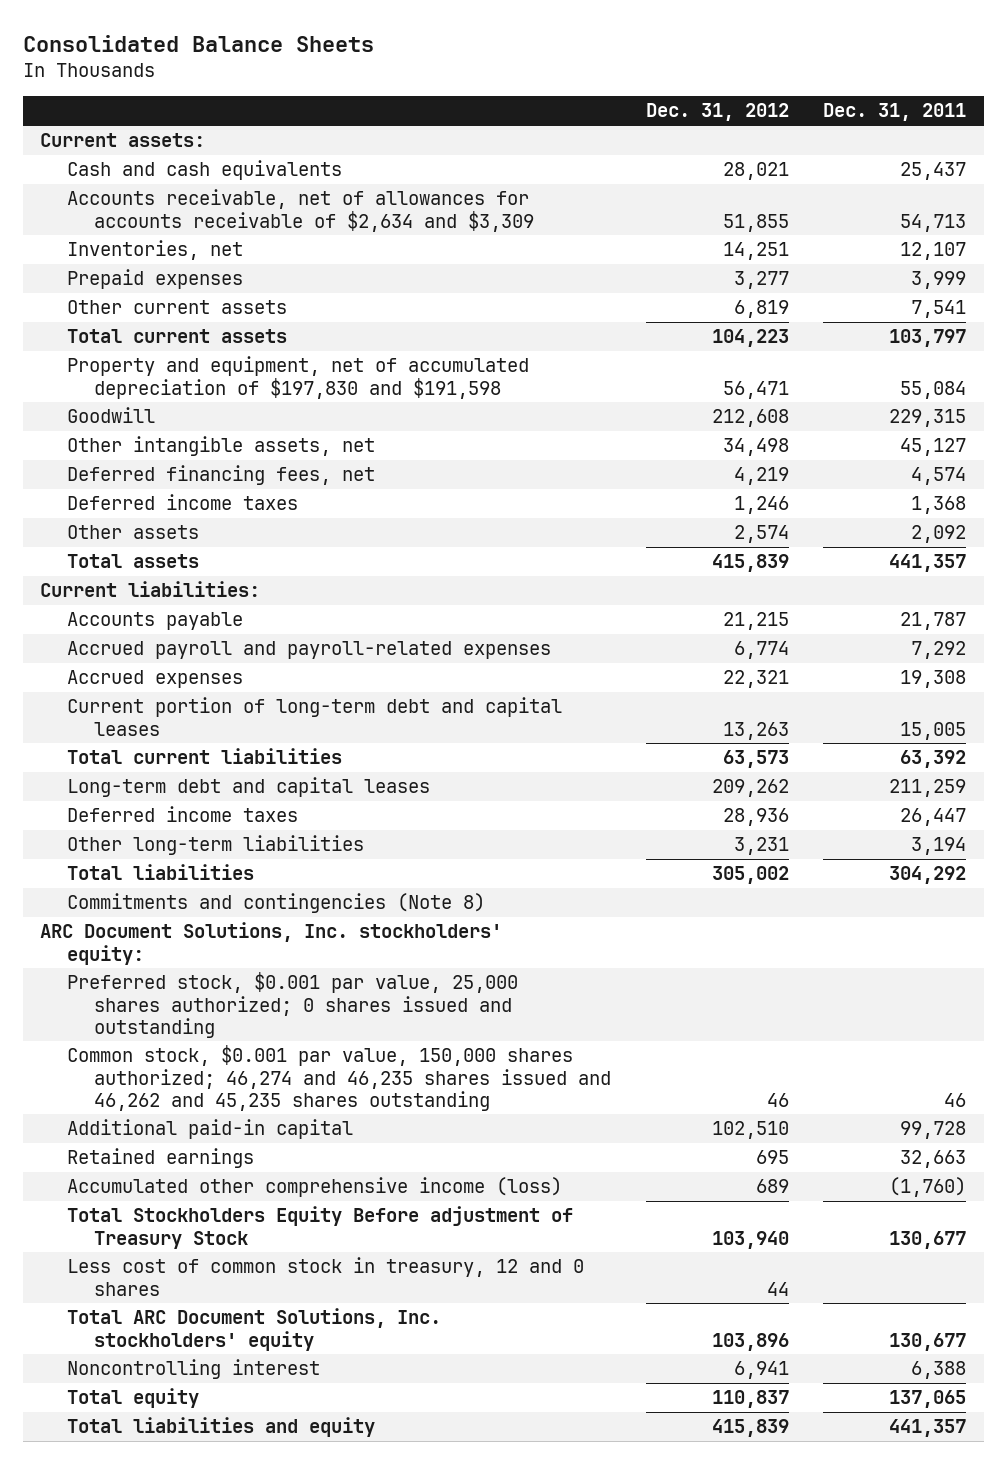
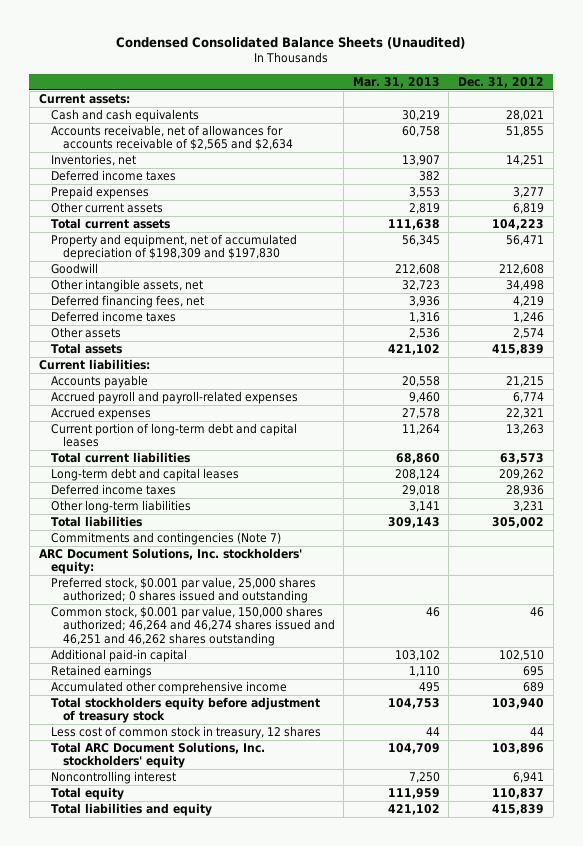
- Consolidated Balance Sheets
+ Condensed Consolidated Balance Sheets (Unaudited)
- | Dec. 31, 2012 | Dec. 31, 2011
+ | Mar. 31, 2013 | Dec. 31, 2012
- Accounts receivable, net of allowances for accounts receivable of $2,634 and $3,309 | 51,855 | 54,713
+ Accounts receivable, net of allowances for accounts receivable of $2,565 and $2,634 | 60,758 | 51,855
+ Deferred income taxes | 382 |
- Property and equipment, net of accumulated depreciation of $197,830 and $191,598 | 56,471 | 55,084
+ Property and equipment, net of accumulated depreciation of $198,309 and $197,830 | 56,345 | 56,471
- Commitments and contingencies (Note 8)
+ Commitments and contingencies (Note 7)
- Common stock, $0.001 par value, 150,000 shares authorized; 46,274 and 46,235 shares issued and 46,262 and 45,235 shares outstanding | 46 | 46
+ Common stock, $0.001 par value, 150,000 shares authorized; 46,264 and 46,274 shares issued and 46,251 and 46,262 shares outstanding | 46 | 46
- Accumulated other comprehensive income (loss) | 689 | (1,760)
- Total Stockholders Equity Before adjustment of Treasury Stock | 103,940 | 130,677
- Less cost of common stock in treasury, 12 and 0 shares | 44 |
+ Accumulated other comprehensive income | 495 | 689
+ Total stockholders equity before adjustment of treasury stock | 104,753 | 103,940
+ Less cost of common stock in treasury, 12 shares | 44 | 44

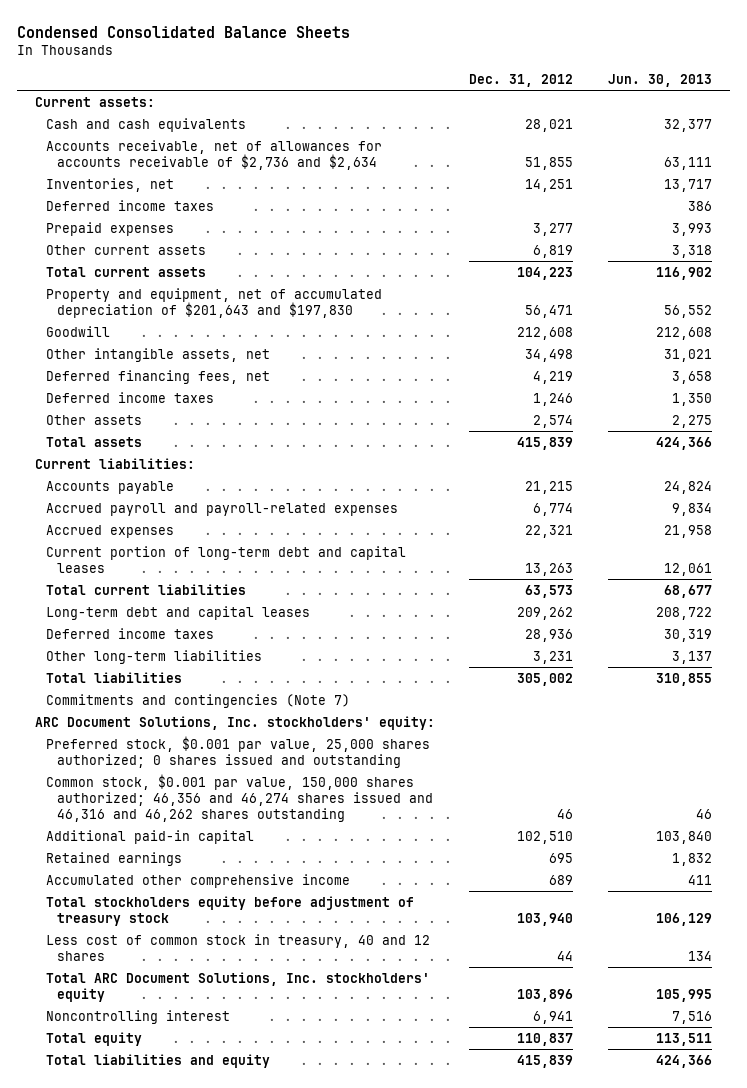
- Condensed Consolidated Balance Sheets (Unaudited)
+ Condensed Consolidated Balance Sheets
- | Mar. 31, 2013 | Dec. 31, 2012
+ | Dec. 31, 2012 | Jun. 30, 2013
- Accounts receivable, net of allowances for accounts receivable of $2,565 and $2,634 | 60,758 | 51,855
+ Accounts receivable, net of allowances for accounts receivable of $2,736 and $2,634 | 51,855 | 63,111
- Property and equipment, net of accumulated depreciation of $198,309 and $197,830 | 56,345 | 56,471
+ Property and equipment, net of accumulated depreciation of $201,643 and $197,830 | 56,471 | 56,552
- Common stock, $0.001 par value, 150,000 shares authorized; 46,264 and 46,274 shares issued and 46,251 and 46,262 shares outstanding | 46 | 46
+ Common stock, $0.001 par value, 150,000 shares authorized; 46,356 and 46,274 shares issued and 46,316 and 46,262 shares outstanding | 46 | 46
- Less cost of common stock in treasury, 12 shares | 44 | 44
+ Less cost of common stock in treasury, 40 and 12 shares | 44 | 134

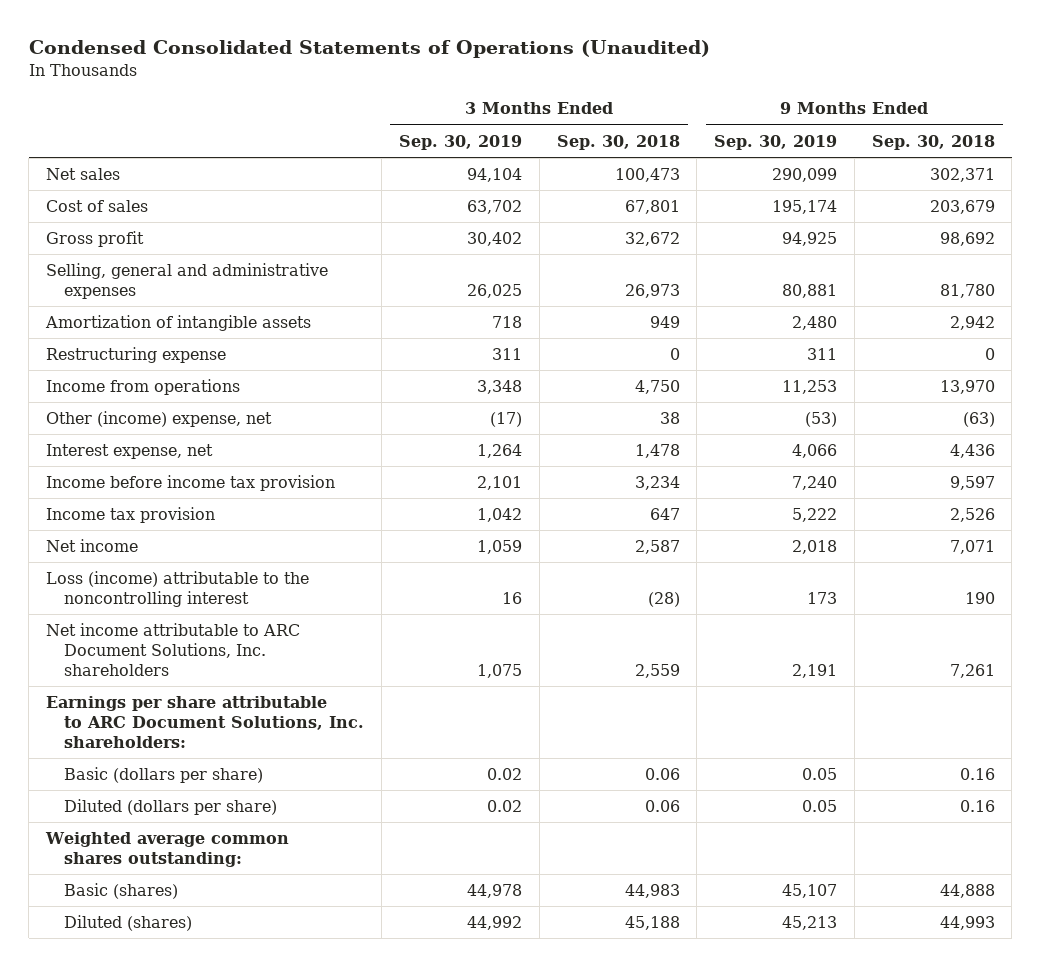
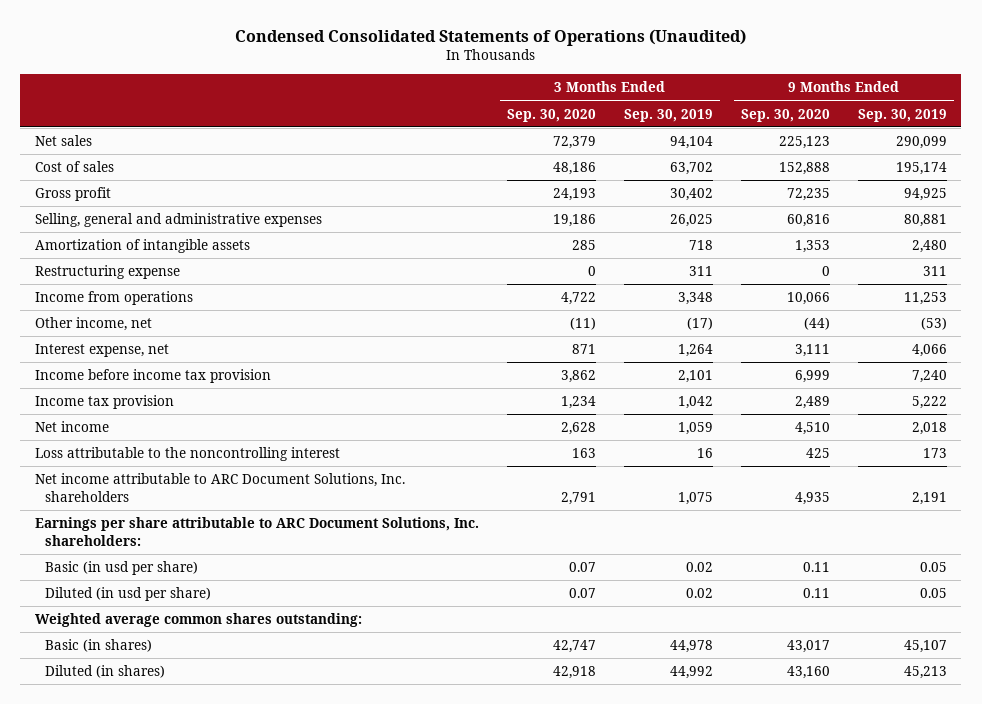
- | 3 Months Ended Sep. 30, 2019 | 3 Months Ended Sep. 30, 2018 | 9 Months Ended Sep. 30, 2019 | 9 Months Ended Sep. 30, 2018
+ | 3 Months Ended Sep. 30, 2020 | 3 Months Ended Sep. 30, 2019 | 9 Months Ended Sep. 30, 2020 | 9 Months Ended Sep. 30, 2019
- Other (income) expense, net | (17) | 38 | (53) | (63)
+ Other income, net | (11) | (17) | (44) | (53)
- Loss (income) attributable to the noncontrolling interest | 16 | (28) | 173 | 190
+ Loss attributable to the noncontrolling interest | 163 | 16 | 425 | 173
- Basic (dollars per share) | 0.02 | 0.06 | 0.05 | 0.16
- Diluted (dollars per share) | 0.02 | 0.06 | 0.05 | 0.16
+ Basic (in usd per share) | 0.07 | 0.02 | 0.11 | 0.05
+ Diluted (in usd per share) | 0.07 | 0.02 | 0.11 | 0.05
- Basic (shares) | 44,978 | 44,983 | 45,107 | 44,888
- Diluted (shares) | 44,992 | 45,188 | 45,213 | 44,993
+ Basic (in shares) | 42,747 | 44,978 | 43,017 | 45,107
+ Diluted (in shares) | 42,918 | 44,992 | 43,160 | 45,213

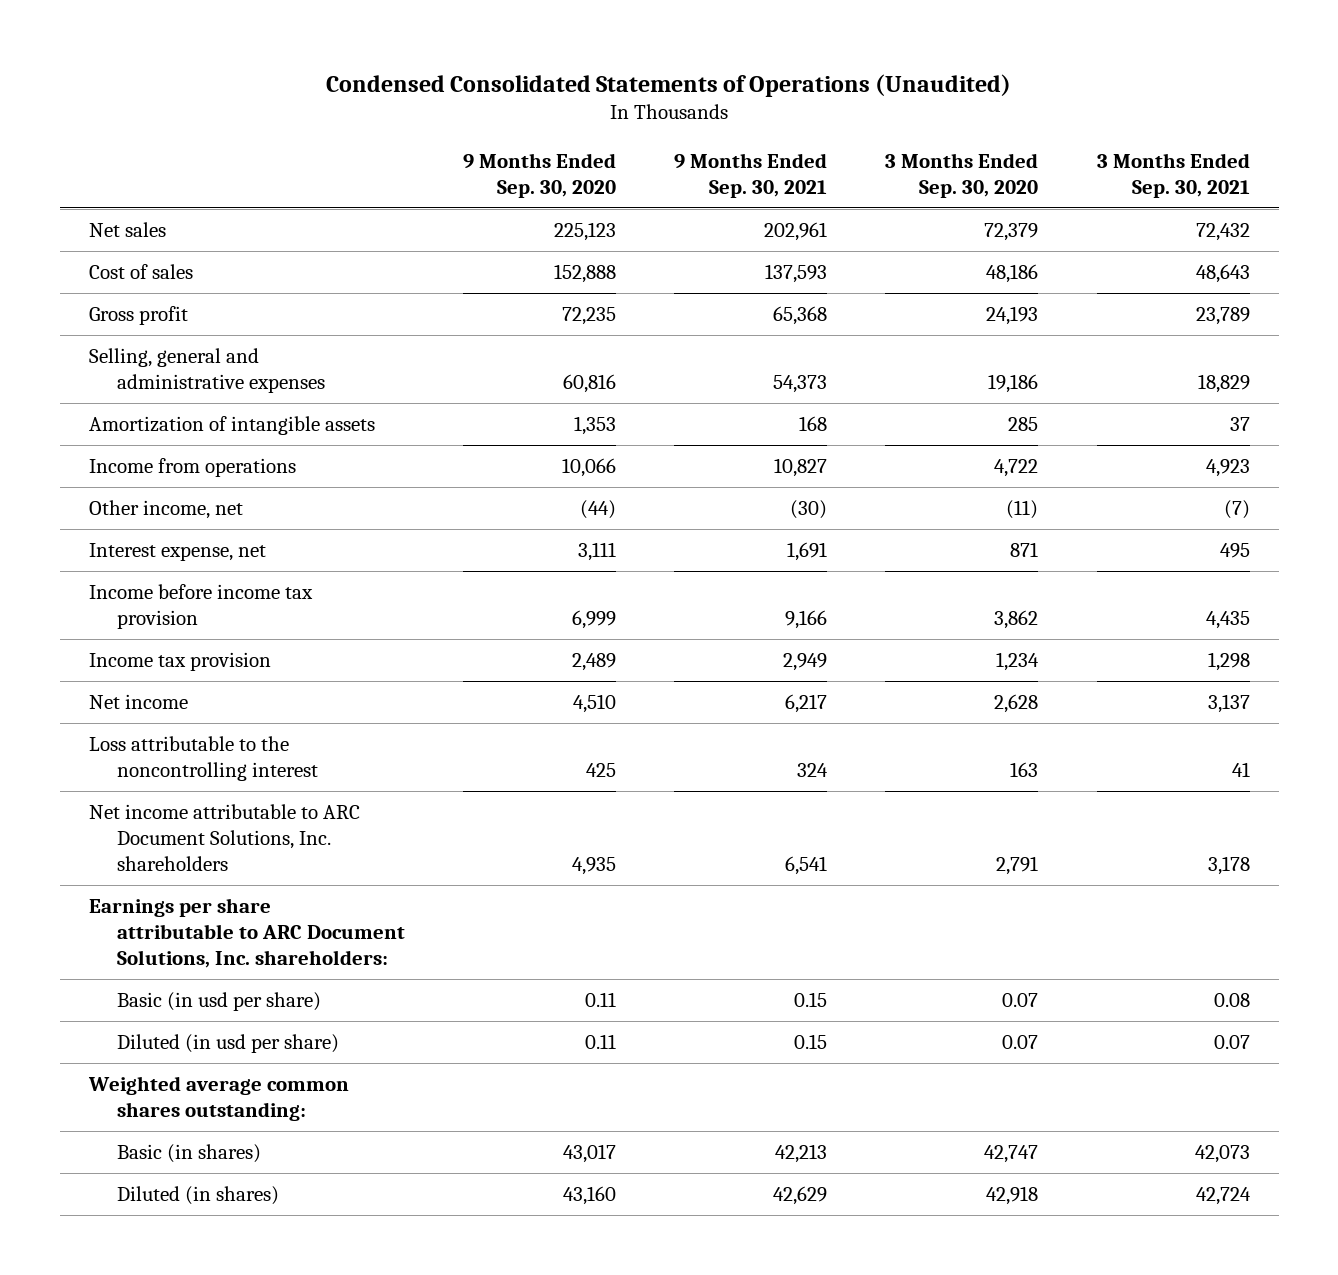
- | 3 Months Ended Sep. 30, 2020 | 3 Months Ended Sep. 30, 2019 | 9 Months Ended Sep. 30, 2020 | 9 Months Ended Sep. 30, 2019
+ | 9 Months Ended Sep. 30, 2020 | 9 Months Ended Sep. 30, 2021 | 3 Months Ended Sep. 30, 2020 | 3 Months Ended Sep. 30, 2021
- Restructuring expense | 0 | 311 | 0 | 311

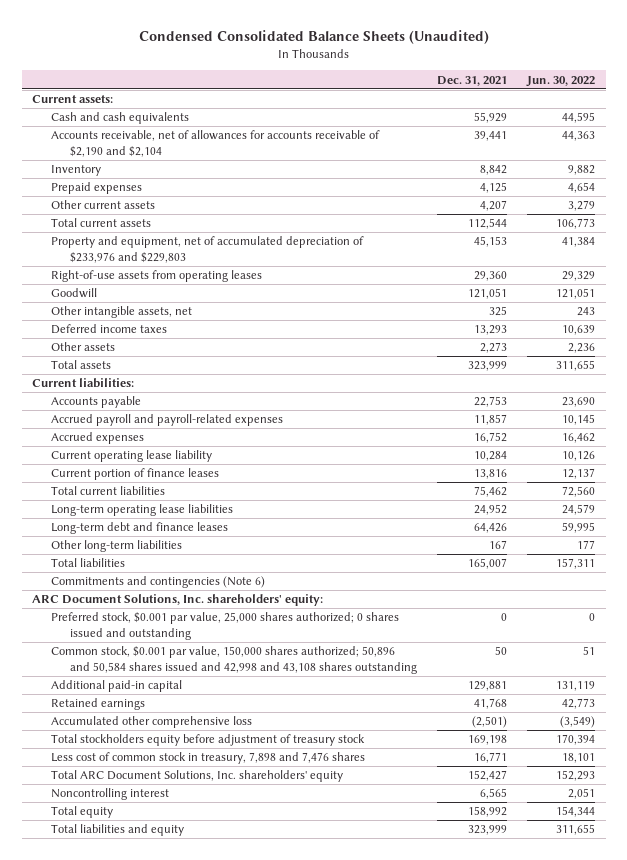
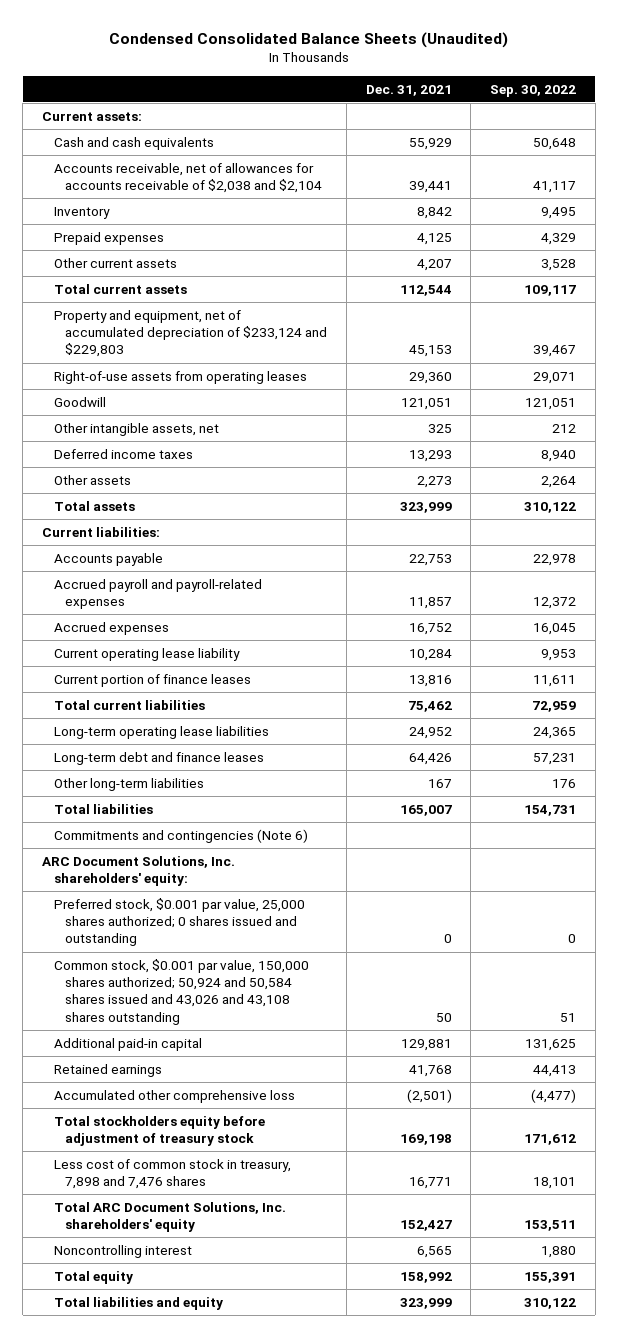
- | Dec. 31, 2021 | Jun. 30, 2022
+ | Dec. 31, 2021 | Sep. 30, 2022
- Accounts receivable, net of allowances for accounts receivable of $2,190 and $2,104 | 39,441 | 44,363
+ Accounts receivable, net of allowances for accounts receivable of $2,038 and $2,104 | 39,441 | 41,117
- Property and equipment, net of accumulated depreciation of $233,976 and $229,803 | 45,153 | 41,384
+ Property and equipment, net of accumulated depreciation of $233,124 and $229,803 | 45,153 | 39,467
- Common stock, $0.001 par value, 150,000 shares authorized; 50,896 and 50,584 shares issued and 42,998 and 43,108 shares outstanding | 50 | 51
+ Common stock, $0.001 par value, 150,000 shares authorized; 50,924 and 50,584 shares issued and 43,026 and 43,108 shares outstanding | 50 | 51

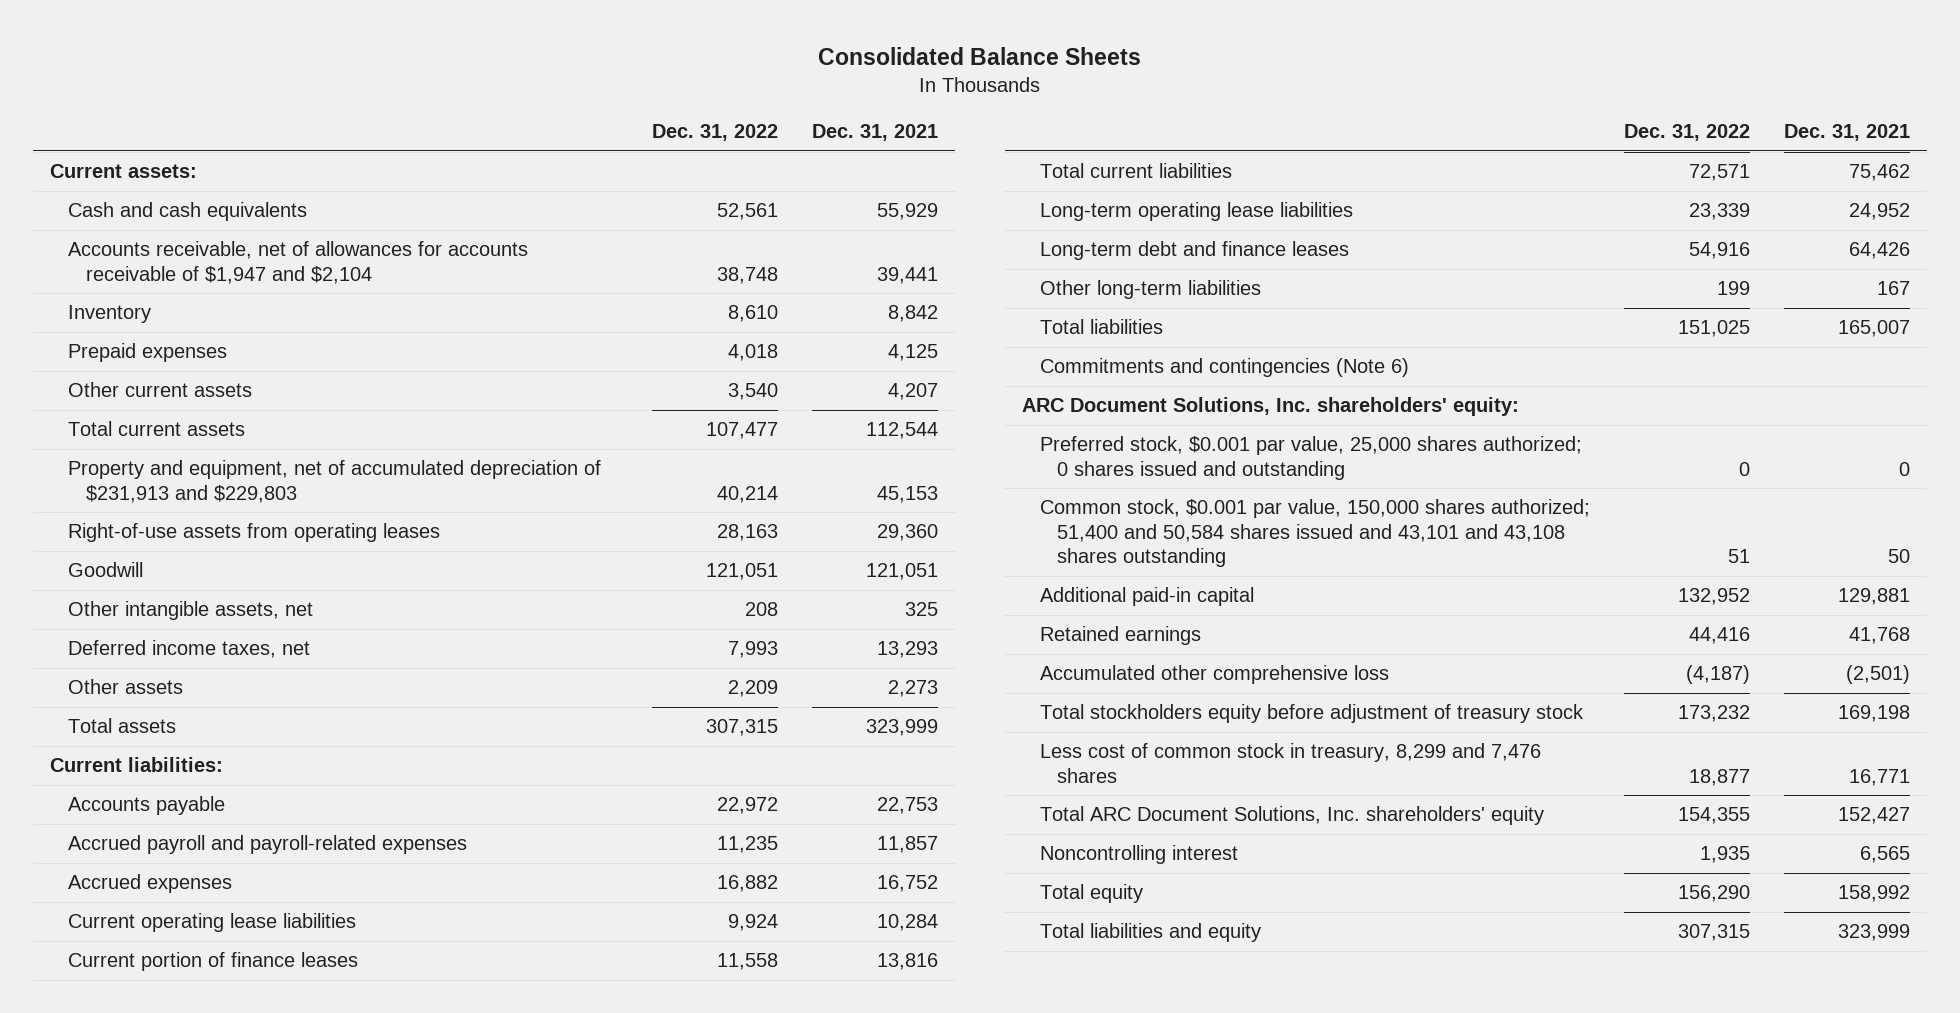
- Condensed Consolidated Balance Sheets (Unaudited)
+ Consolidated Balance Sheets
- | Dec. 31, 2021 | Sep. 30, 2022
+ | Dec. 31, 2022 | Dec. 31, 2021
- Accounts receivable, net of allowances for accounts receivable of $2,038 and $2,104 | 39,441 | 41,117
+ Accounts receivable, net of allowances for accounts receivable of $1,947 and $2,104 | 38,748 | 39,441
- Property and equipment, net of accumulated depreciation of $233,124 and $229,803 | 45,153 | 39,467
+ Property and equipment, net of accumulated depreciation of $231,913 and $229,803 | 40,214 | 45,153
- Deferred income taxes | 13,293 | 8,940
+ Deferred income taxes, net | 7,993 | 13,293
- Current operating lease liability | 10,284 | 9,953
+ Current operating lease liabilities | 9,924 | 10,284
- Common stock, $0.001 par value, 150,000 shares authorized; 50,924 and 50,584 shares issued and 43,026 and 43,108 shares outstanding | 50 | 51
+ Common stock, $0.001 par value, 150,000 shares authorized; 51,400 and 50,584 shares issued and 43,101 and 43,108 shares outstanding | 51 | 50
- Less cost of common stock in treasury, 7,898 and 7,476 shares | 16,771 | 18,101
+ Less cost of common stock in treasury, 8,299 and 7,476 shares | 18,877 | 16,771

